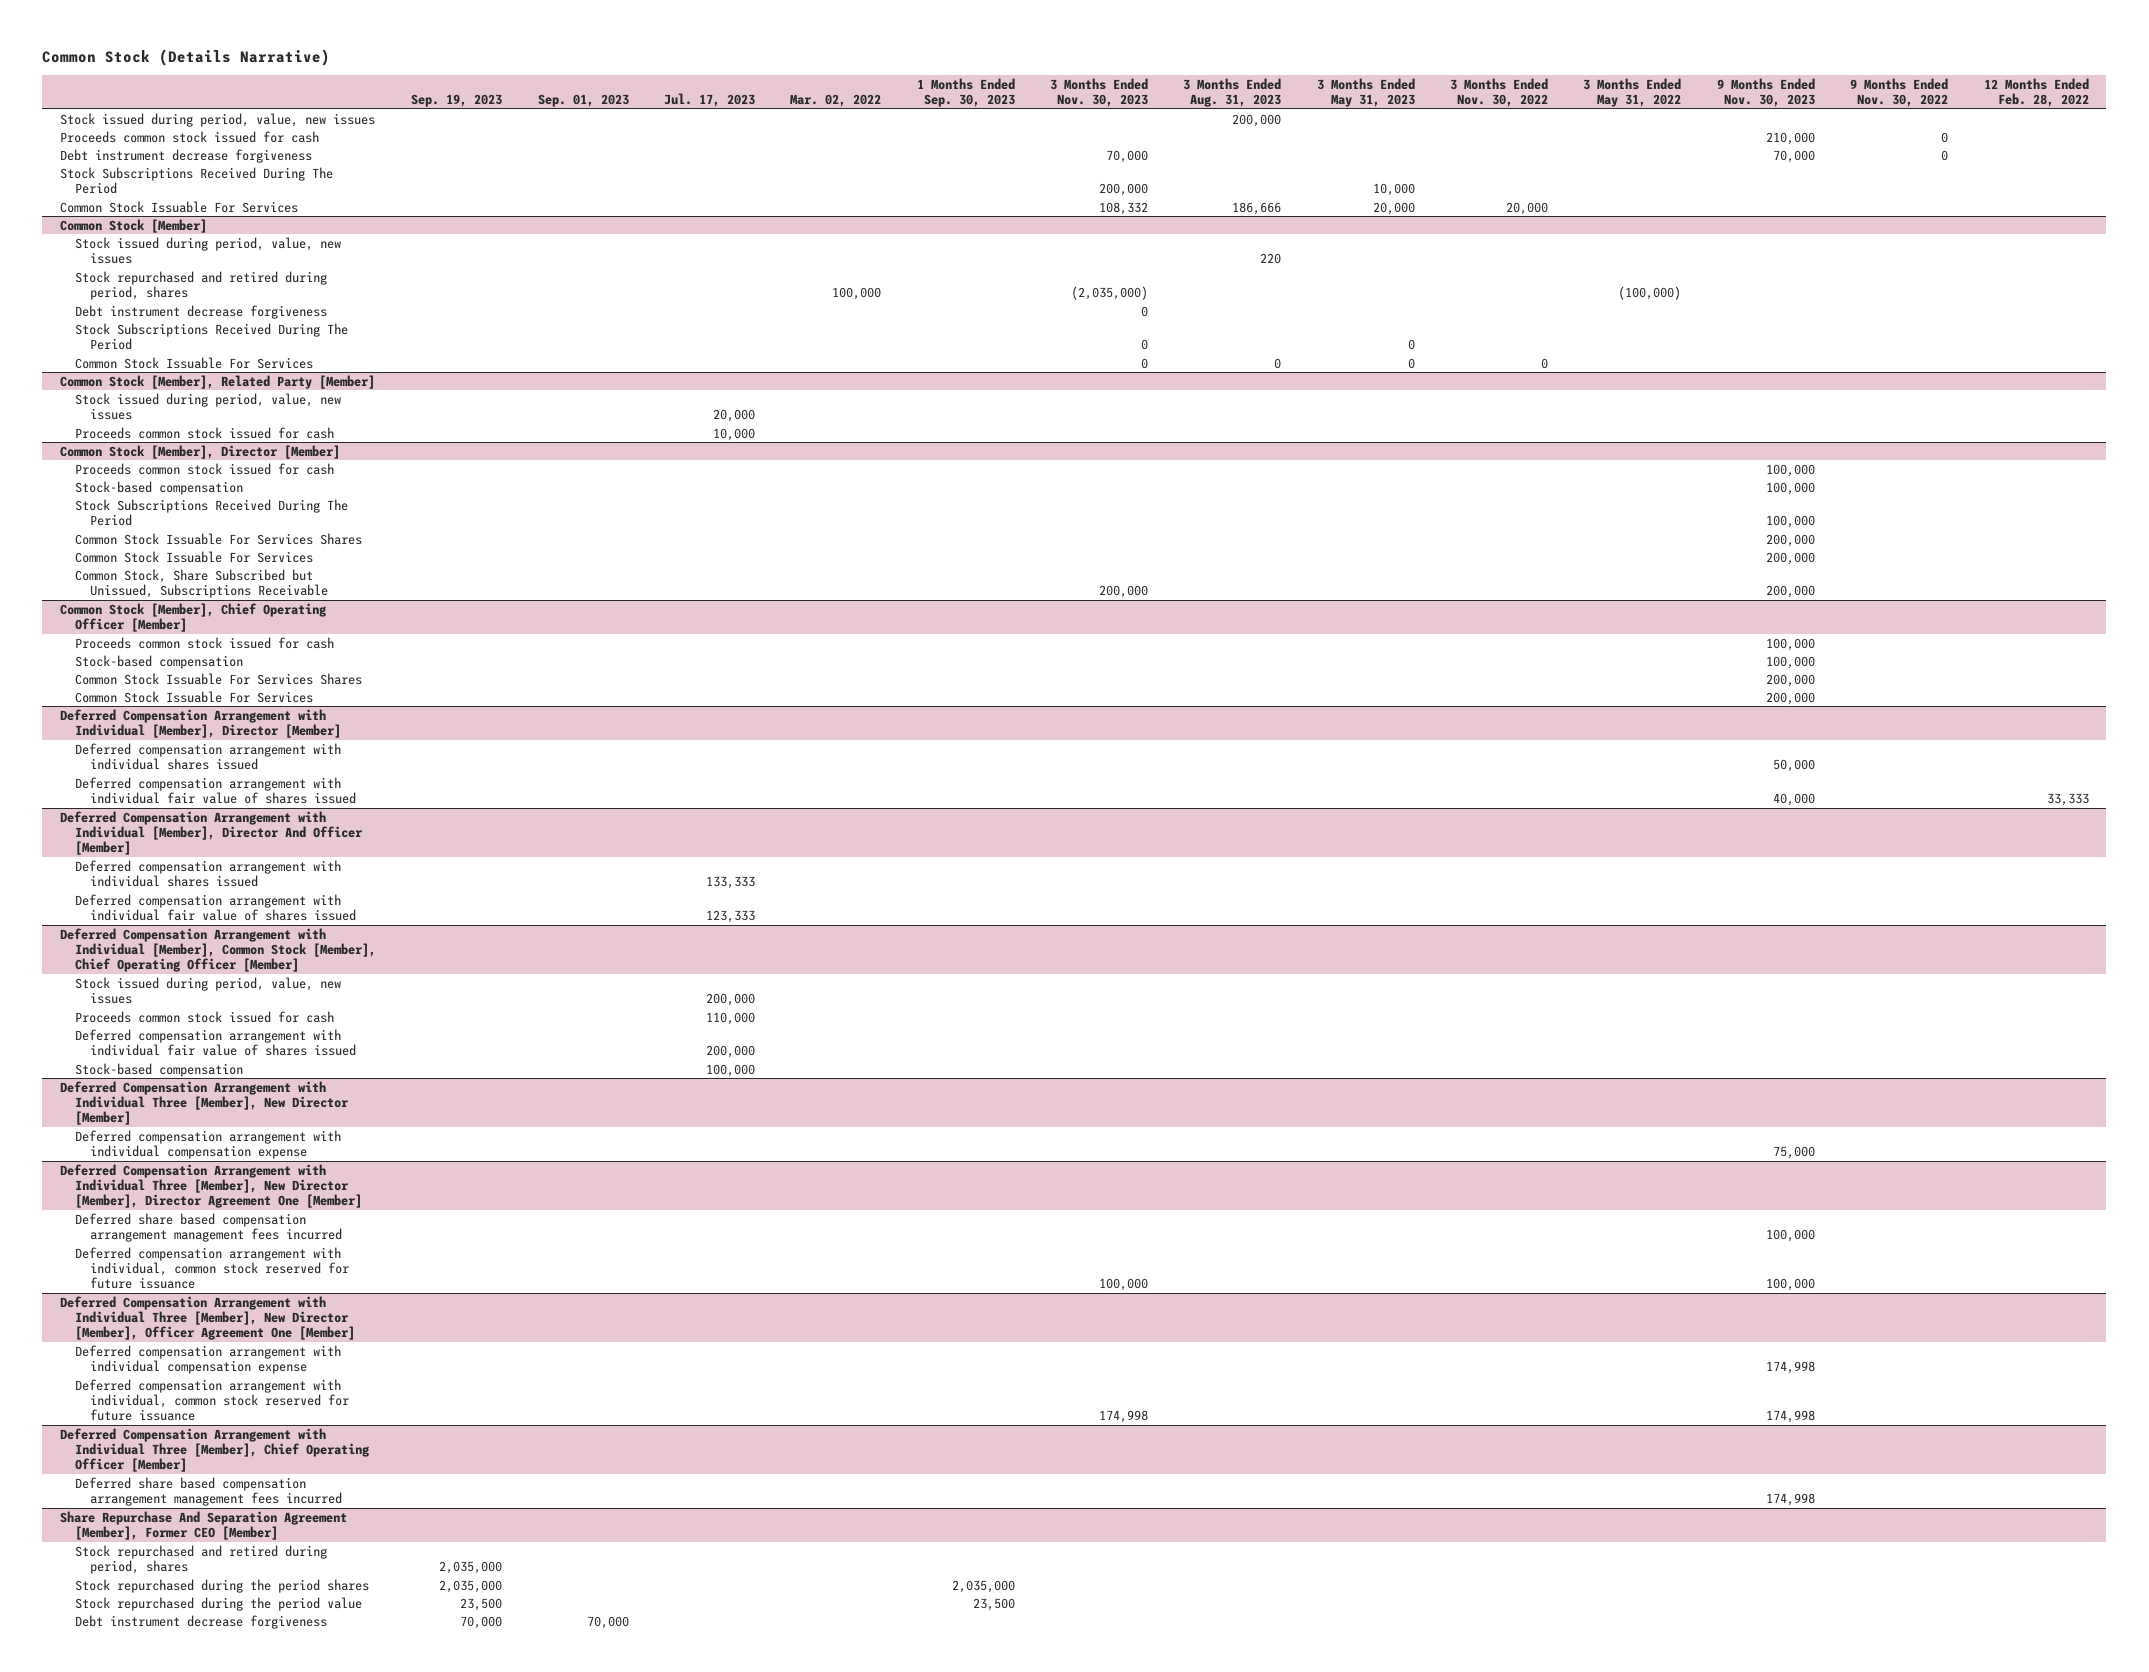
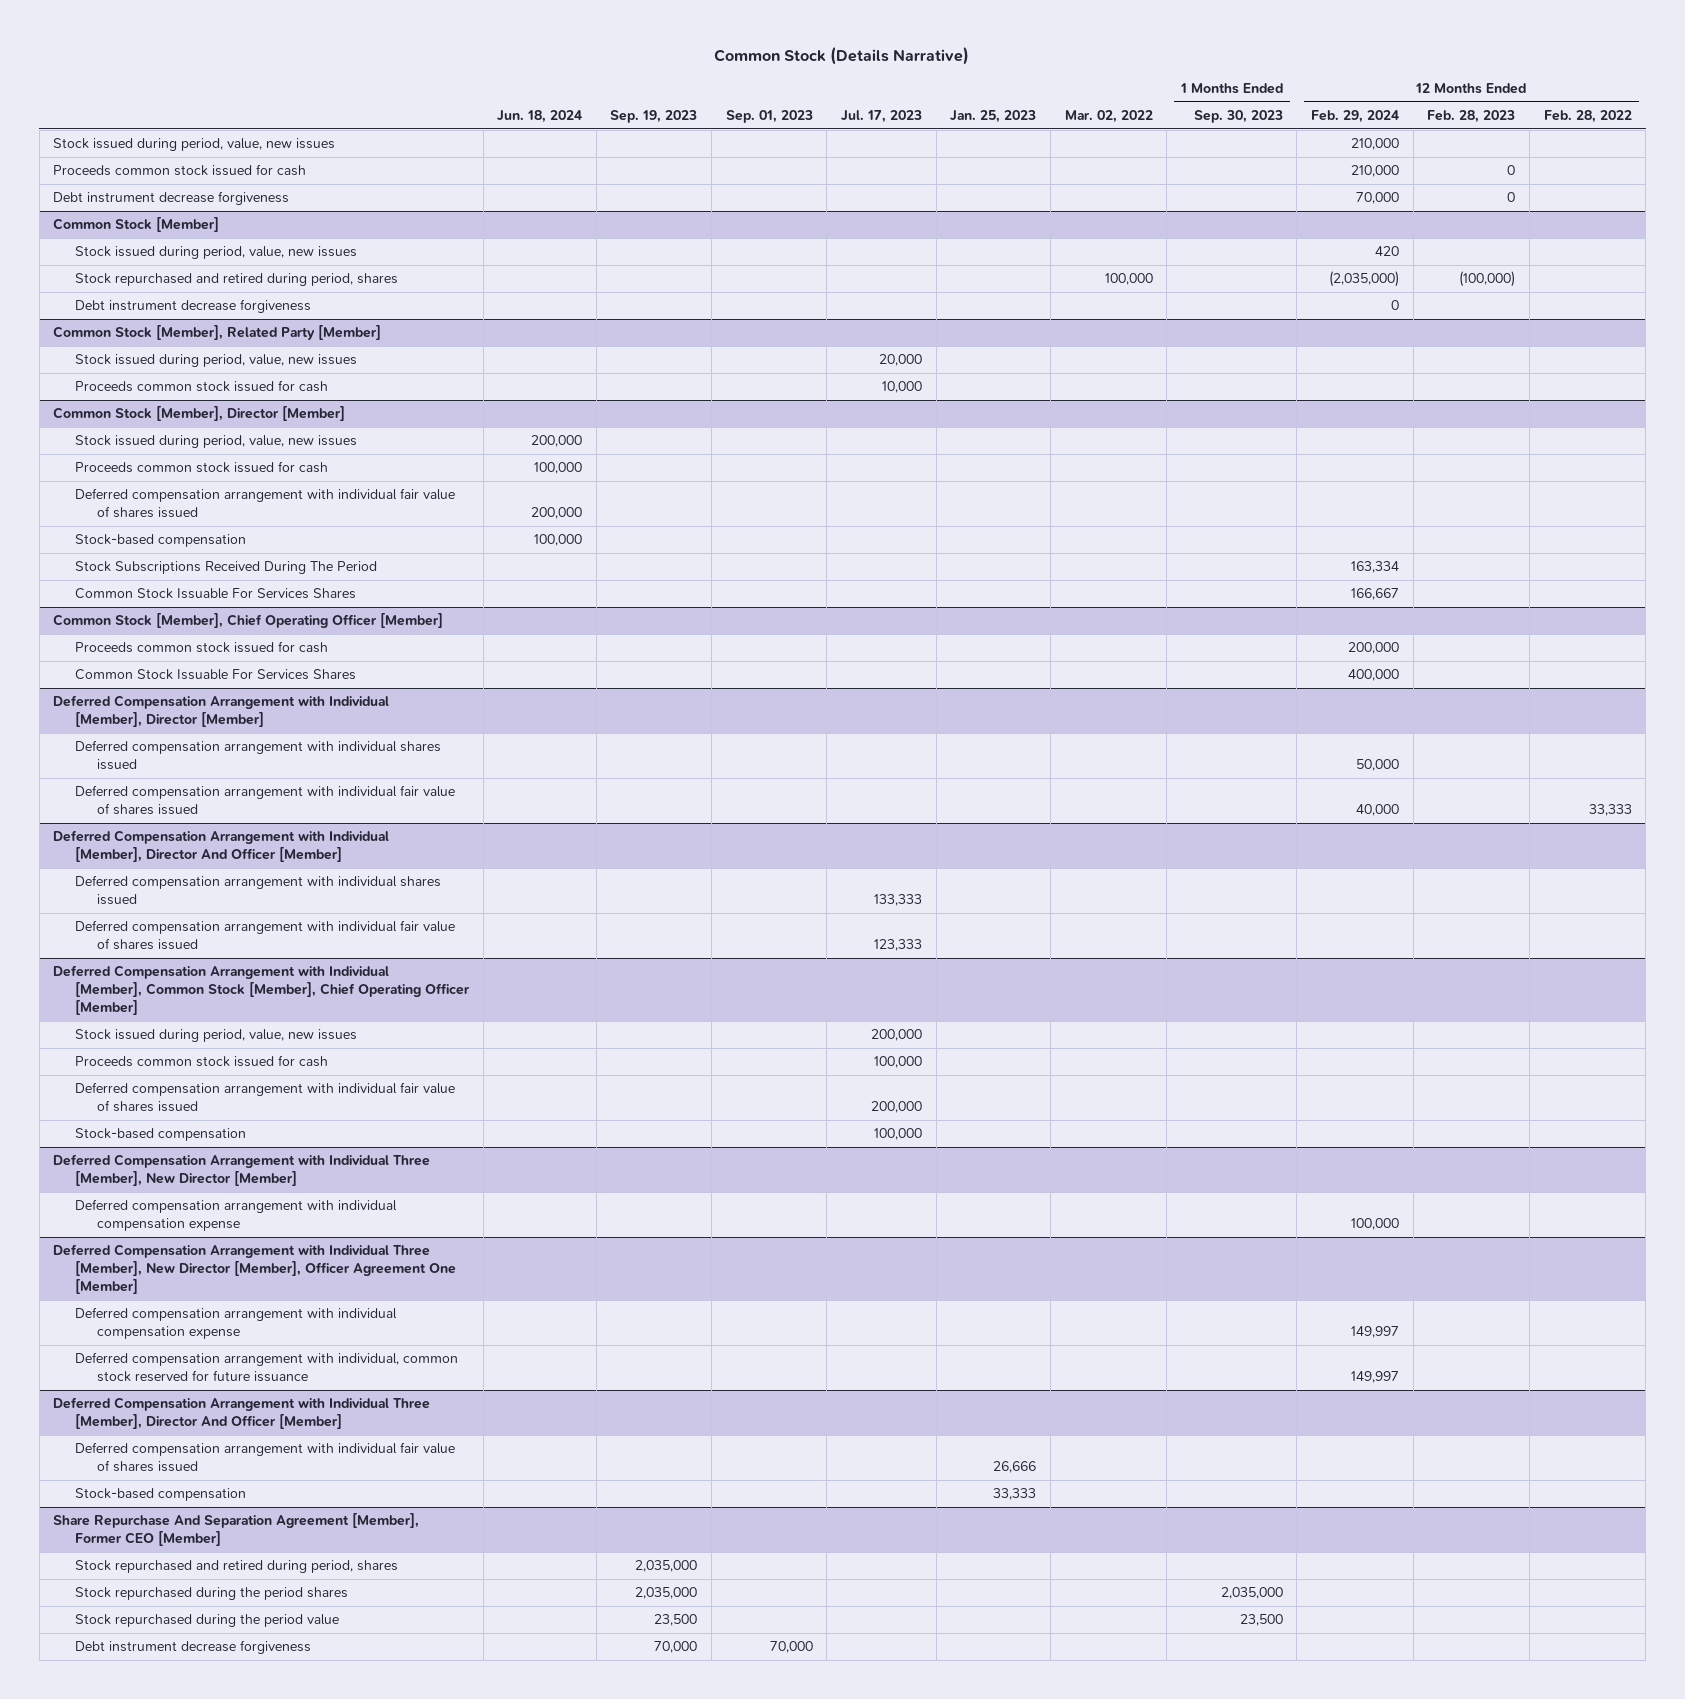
- | Sep. 19, 2023 | Sep. 01, 2023 | Jul. 17, 2023 | Mar. 02, 2022 | 1 Months Ended Sep. 30, 2023 | 3 Months Ended Nov. 30, 2023 | 3 Months Ended Aug. 31, 2023 | 3 Months Ended May 31, 2023 | 3 Months Ended Nov. 30, 2022 | 3 Months Ended May 31, 2022 | 9 Months Ended Nov. 30, 2023 | 9 Months Ended Nov. 30, 2022 | 12 Months Ended Feb. 28, 2022
+ | Jun. 18, 2024 | Sep. 19, 2023 | Sep. 01, 2023 | Jul. 17, 2023 | Jan. 25, 2023 | Mar. 02, 2022 | 1 Months Ended Sep. 30, 2023 | 12 Months Ended Feb. 29, 2024 | 12 Months Ended Feb. 28, 2023 | 12 Months Ended Feb. 28, 2022
- Stock Subscriptions Received During The Period | | | | | | 200,000 | | 10,000 | | | | |
- Common Stock Issuable For Services | | | | | | 108,332 | 186,666 | 20,000 | 20,000 | | | |
@ Common Stock [Member]
- Stock Subscriptions Received During The Period | | | | | | 0 | | 0 | | | | |
- Common Stock Issuable For Services | | | | | | 0 | 0 | 0 | 0 | | | |
@ Common Stock [Member], Director [Member]
+ Stock issued during period, value, new issues | 200,000 | | | | | | | | |
+ Deferred compensation arrangement with individual fair value of shares issued | 200,000 | | | | | | | | |
- Common Stock Issuable For Services | | | | | | | | | | | 200,000 | |
- Common Stock, Share Subscribed but Unissued, Subscriptions Receivable | | | | | | 200,000 | | | | | 200,000 | |
@ Common Stock [Member], Chief Operating Officer [Member]
- Stock-based compensation | | | | | | | | | | | 100,000 | |
- Common Stock Issuable For Services | | | | | | | | | | | 200,000 | |
@ Deferred Compensation Arrangement with Individual [Member], Common Stock [Member], Chief Operating Officer [Member]
- Proceeds common stock issued for cash | | | 110,000 | | | | | | | | | |
+ Proceeds common stock issued for cash | | | | 100,000 | | | | | |
- Deferred Compensation Arrangement with Individual Three [Member], New Director [Member], Director Agreement One [Member]
- Deferred share based compensation arrangement management fees incurred | | | | | | | | | | | 100,000 | |
- Deferred compensation arrangement with individual, common stock reserved for future issuance | | | | | | 100,000 | | | | | 100,000 | |
- Deferred Compensation Arrangement with Individual Three [Member], Chief Operating Officer [Member]
- Deferred share based compensation arrangement management fees incurred | | | | | | | | | | | 174,998 | |
+ Deferred Compensation Arrangement with Individual Three [Member], Director And Officer [Member]
+ Deferred compensation arrangement with individual fair value of shares issued | | | | | 26,666 | | | | |
+ Stock-based compensation | | | | | 33,333 | | | | |

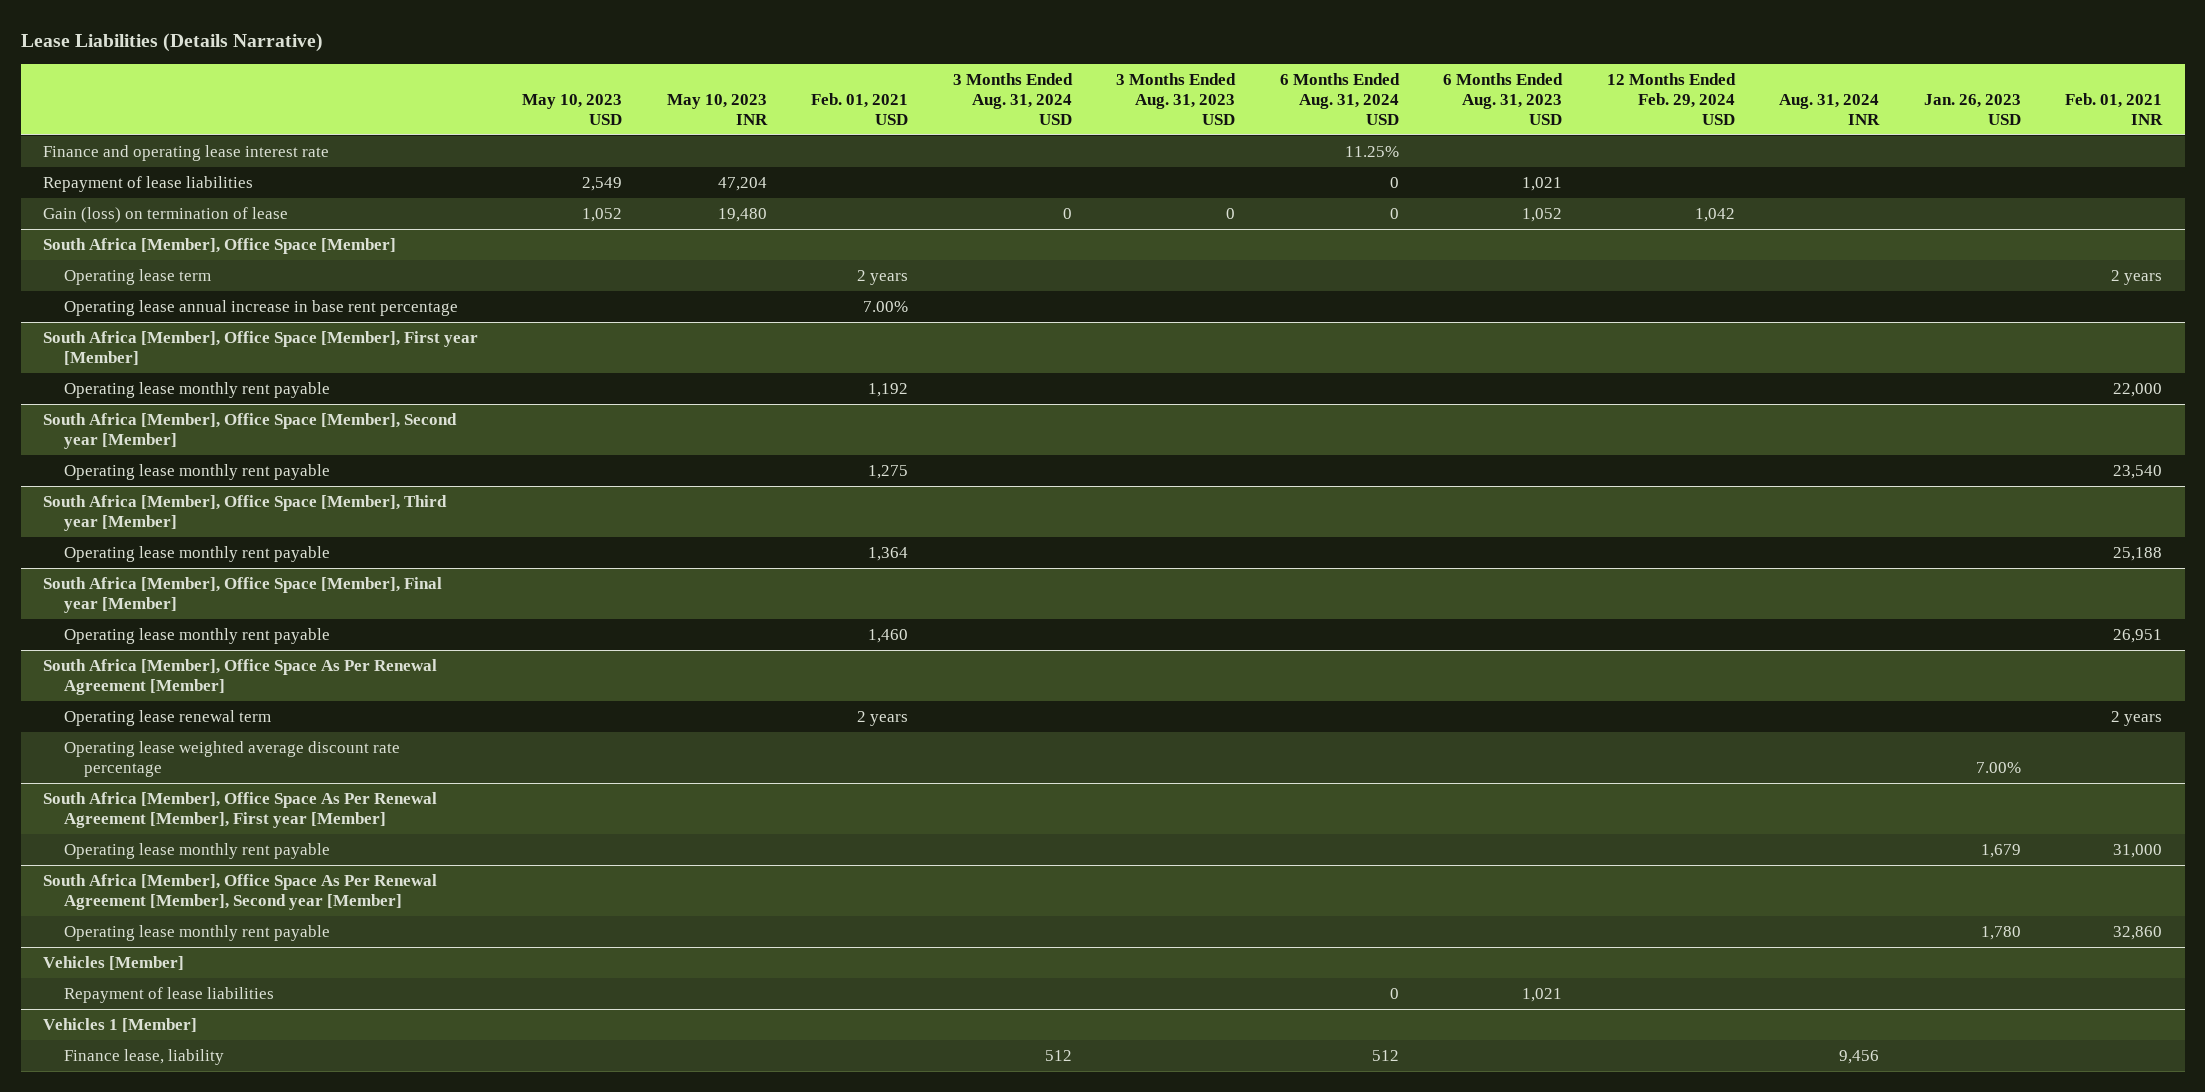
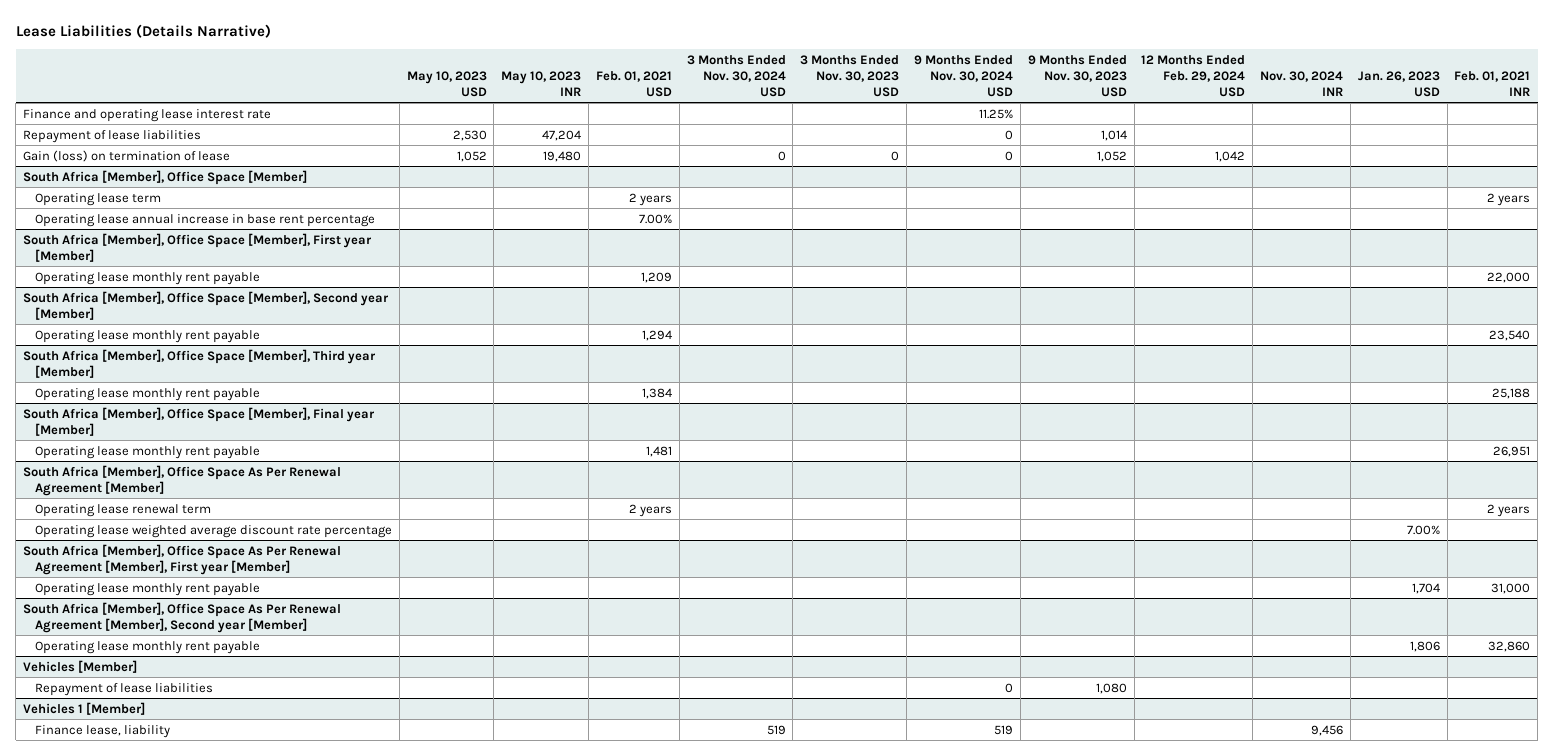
- | May 10, 2023 USD | May 10, 2023 INR | Feb. 01, 2021 USD | 3 Months Ended Aug. 31, 2024 USD | 3 Months Ended Aug. 31, 2023 USD | 6 Months Ended Aug. 31, 2024 USD | 6 Months Ended Aug. 31, 2023 USD | 12 Months Ended Feb. 29, 2024 USD | Aug. 31, 2024 INR | Jan. 26, 2023 USD | Feb. 01, 2021 INR
+ | May 10, 2023 USD | May 10, 2023 INR | Feb. 01, 2021 USD | 3 Months Ended Nov. 30, 2024 USD | 3 Months Ended Nov. 30, 2023 USD | 9 Months Ended Nov. 30, 2024 USD | 9 Months Ended Nov. 30, 2023 USD | 12 Months Ended Feb. 29, 2024 USD | Nov. 30, 2024 INR | Jan. 26, 2023 USD | Feb. 01, 2021 INR
- Repayment of lease liabilities | 2,549 | 47,204 | | | | 0 | 1,021 | | | |
+ Repayment of lease liabilities | 2,530 | 47,204 | | | | 0 | 1,014 | | | |
@ South Africa [Member], Office Space [Member], First year [Member]
- Operating lease monthly rent payable | | | 1,192 | | | | | | | | 22,000
+ Operating lease monthly rent payable | | | 1,209 | | | | | | | | 22,000
@ South Africa [Member], Office Space [Member], Second year [Member]
- Operating lease monthly rent payable | | | 1,275 | | | | | | | | 23,540
+ Operating lease monthly rent payable | | | 1,294 | | | | | | | | 23,540
@ South Africa [Member], Office Space [Member], Third year [Member]
- Operating lease monthly rent payable | | | 1,364 | | | | | | | | 25,188
+ Operating lease monthly rent payable | | | 1,384 | | | | | | | | 25,188
@ South Africa [Member], Office Space [Member], Final year [Member]
- Operating lease monthly rent payable | | | 1,460 | | | | | | | | 26,951
+ Operating lease monthly rent payable | | | 1,481 | | | | | | | | 26,951
@ South Africa [Member], Office Space As Per Renewal Agreement [Member], First year [Member]
- Operating lease monthly rent payable | | | | | | | | | | 1,679 | 31,000
+ Operating lease monthly rent payable | | | | | | | | | | 1,704 | 31,000
@ South Africa [Member], Office Space As Per Renewal Agreement [Member], Second year [Member]
- Operating lease monthly rent payable | | | | | | | | | | 1,780 | 32,860
+ Operating lease monthly rent payable | | | | | | | | | | 1,806 | 32,860

